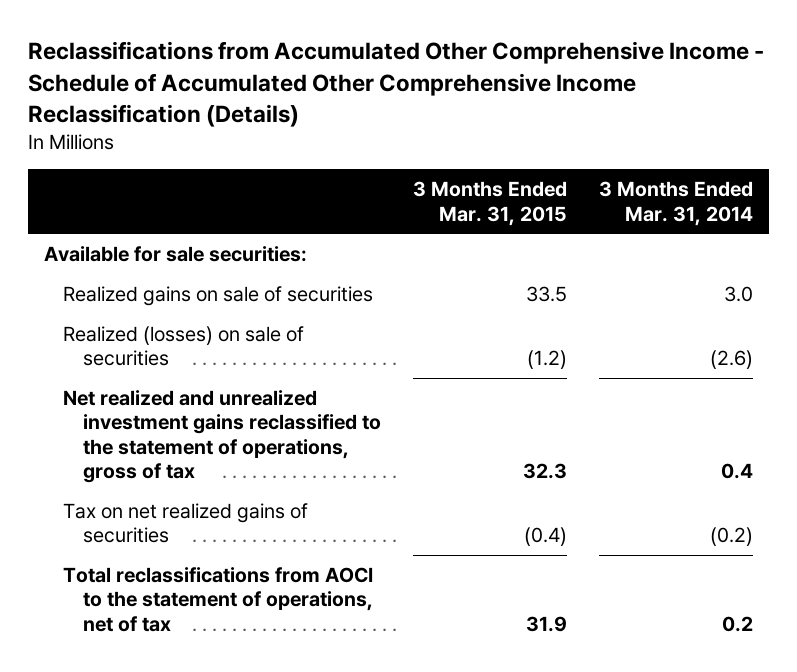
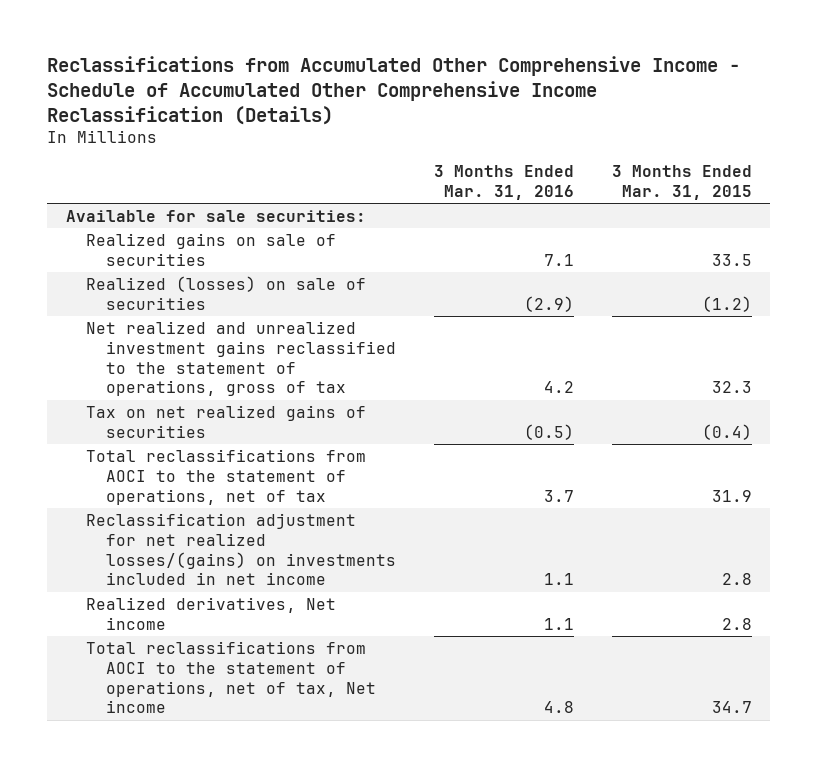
- | 3 Months Ended Mar. 31, 2015 | 3 Months Ended Mar. 31, 2014
+ | 3 Months Ended Mar. 31, 2016 | 3 Months Ended Mar. 31, 2015
+ Reclassification adjustment for net realized losses/(gains) on investments included in net income | 1.1 | 2.8
+ Realized derivatives, Net income | 1.1 | 2.8
+ Total reclassifications from AOCI to the statement of operations, net of tax, Net income | 4.8 | 34.7

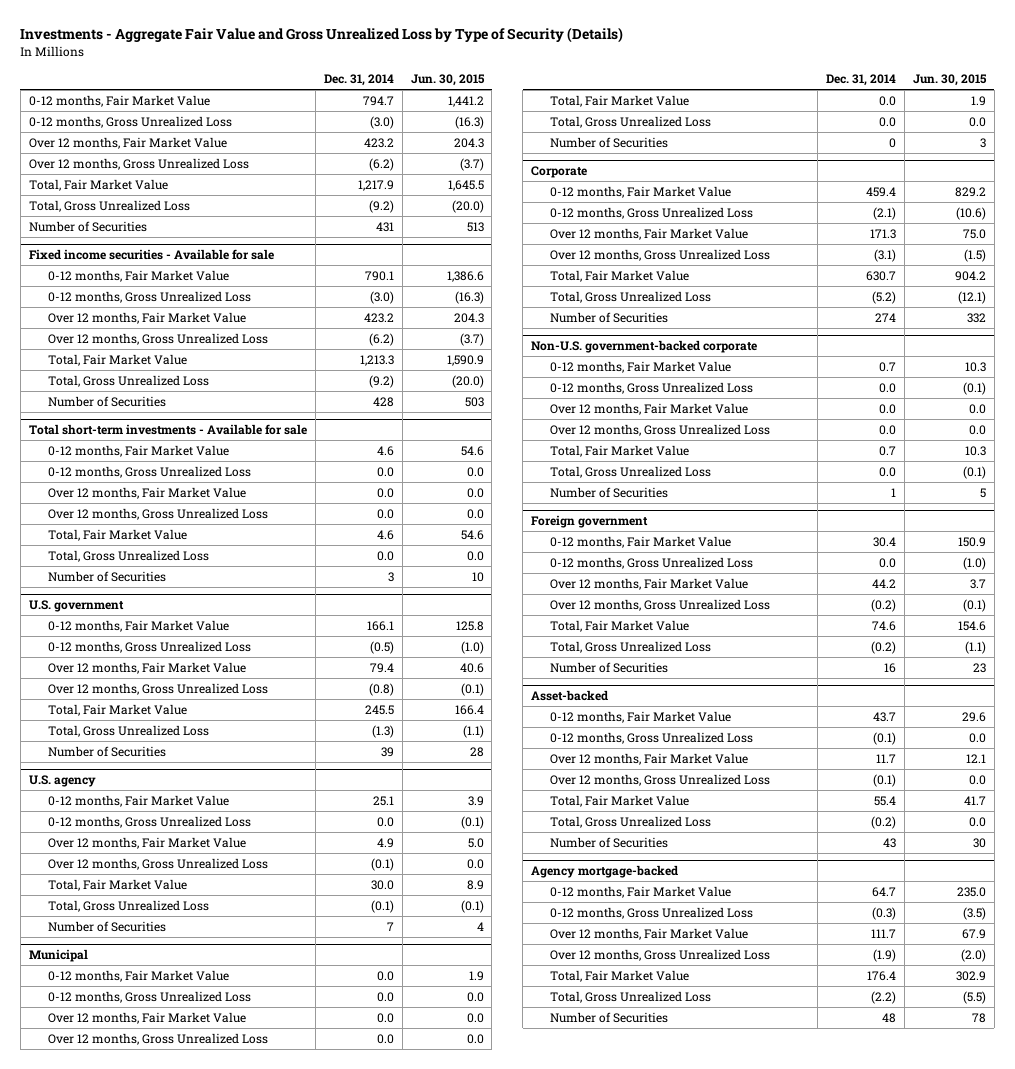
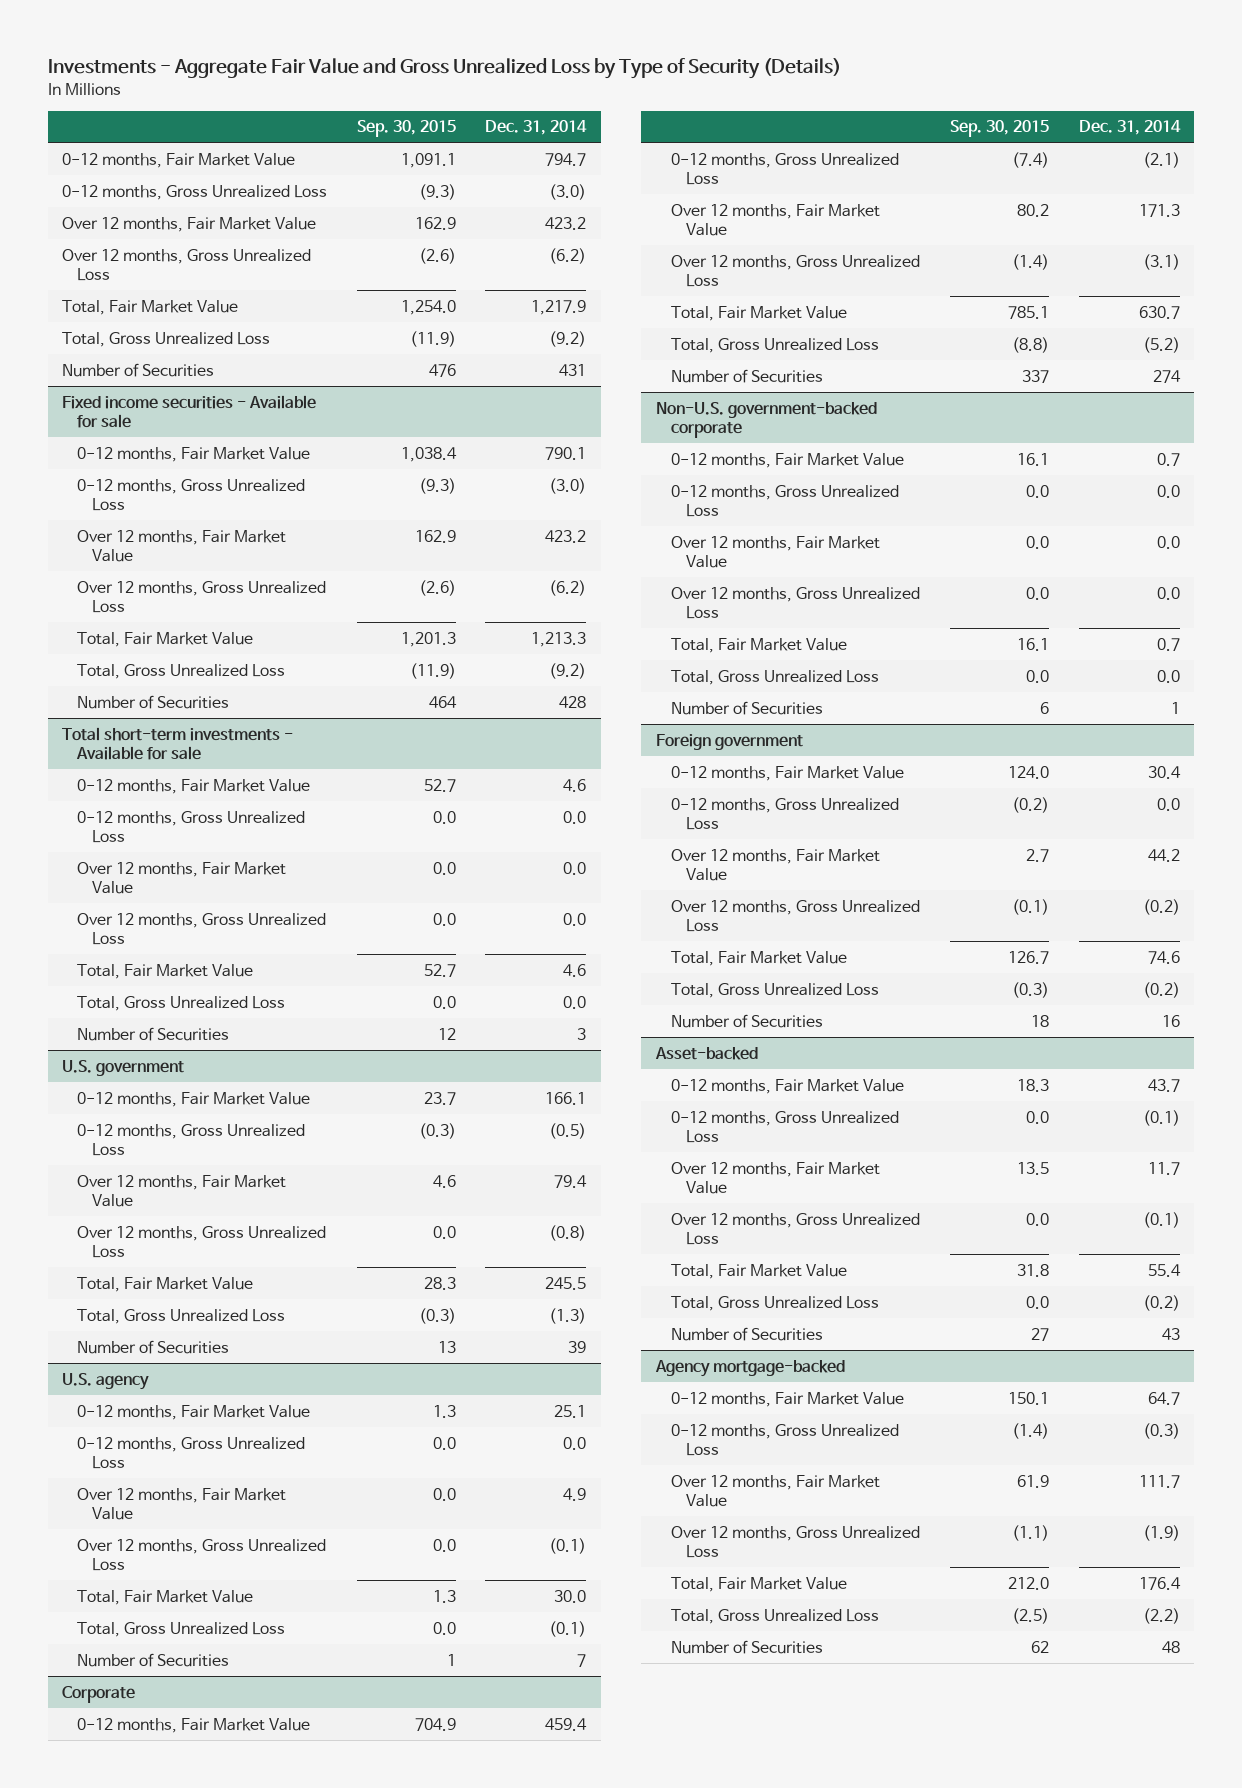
- | Dec. 31, 2014 | Jun. 30, 2015
+ | Sep. 30, 2015 | Dec. 31, 2014
- Municipal
- 0-12 months, Fair Market Value | 0.0 | 1.9
- 0-12 months, Gross Unrealized Loss | 0.0 | 0.0
- Over 12 months, Fair Market Value | 0.0 | 0.0
- Over 12 months, Gross Unrealized Loss | 0.0 | 0.0
- Total, Fair Market Value | 0.0 | 1.9
- Total, Gross Unrealized Loss | 0.0 | 0.0
- Number of Securities | 0 | 3

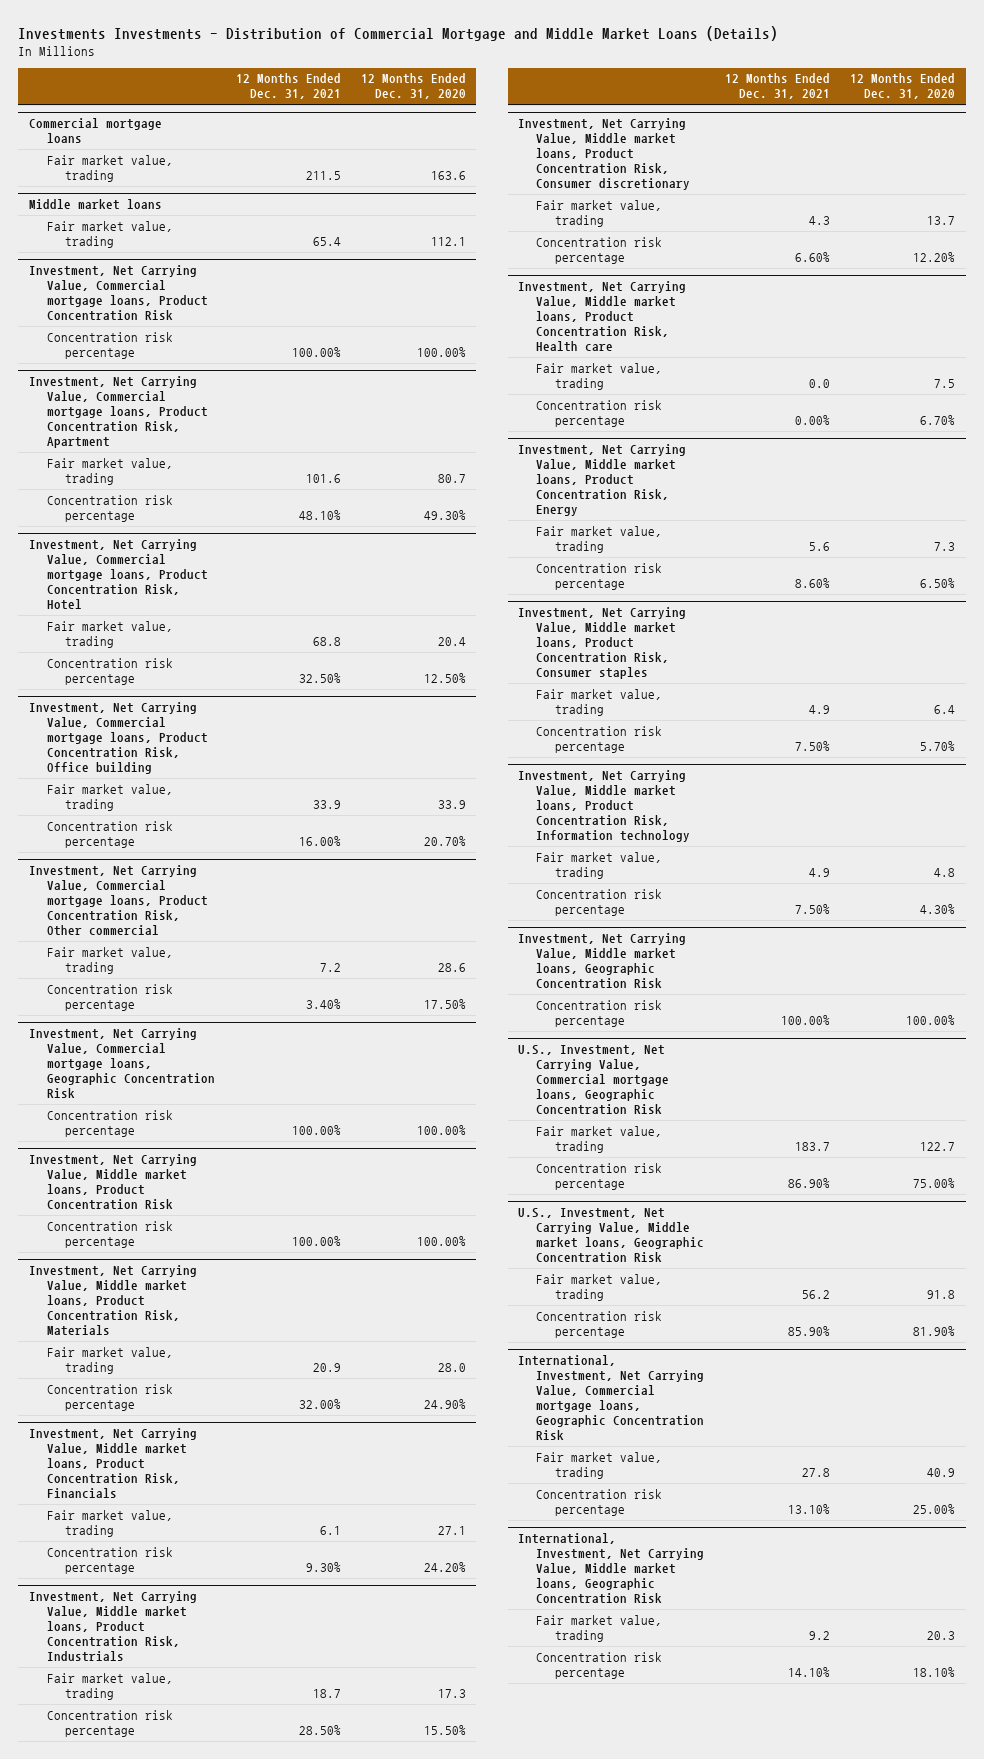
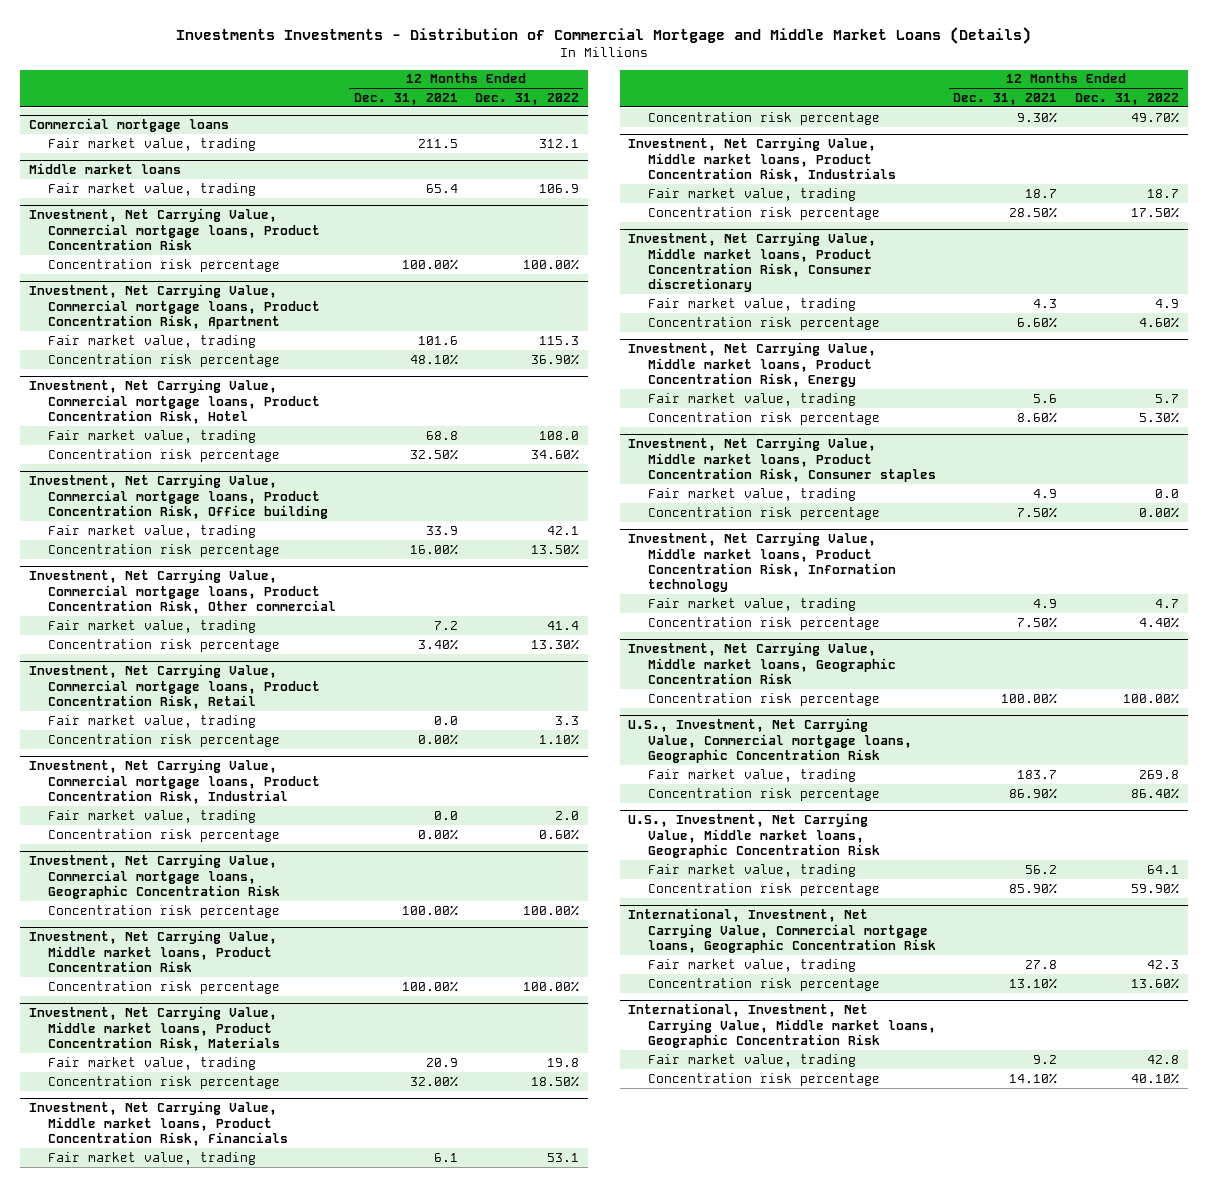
- | 12 Months Ended Dec. 31, 2021 | 12 Months Ended Dec. 31, 2020
+ | 12 Months Ended Dec. 31, 2021 | 12 Months Ended Dec. 31, 2022
+ Investment, Net Carrying Value, Commercial mortgage loans, Product Concentration Risk, Retail
+ Fair market value, trading | 0.0 | 3.3
+ Concentration risk percentage | 0.00% | 1.10%
+ Investment, Net Carrying Value, Commercial mortgage loans, Product Concentration Risk, Industrial
+ Fair market value, trading | 0.0 | 2.0
+ Concentration risk percentage | 0.00% | 0.60%
- Investment, Net Carrying Value, Middle market loans, Product Concentration Risk, Health care
- Fair market value, trading | 0.0 | 7.5
- Concentration risk percentage | 0.00% | 6.70%

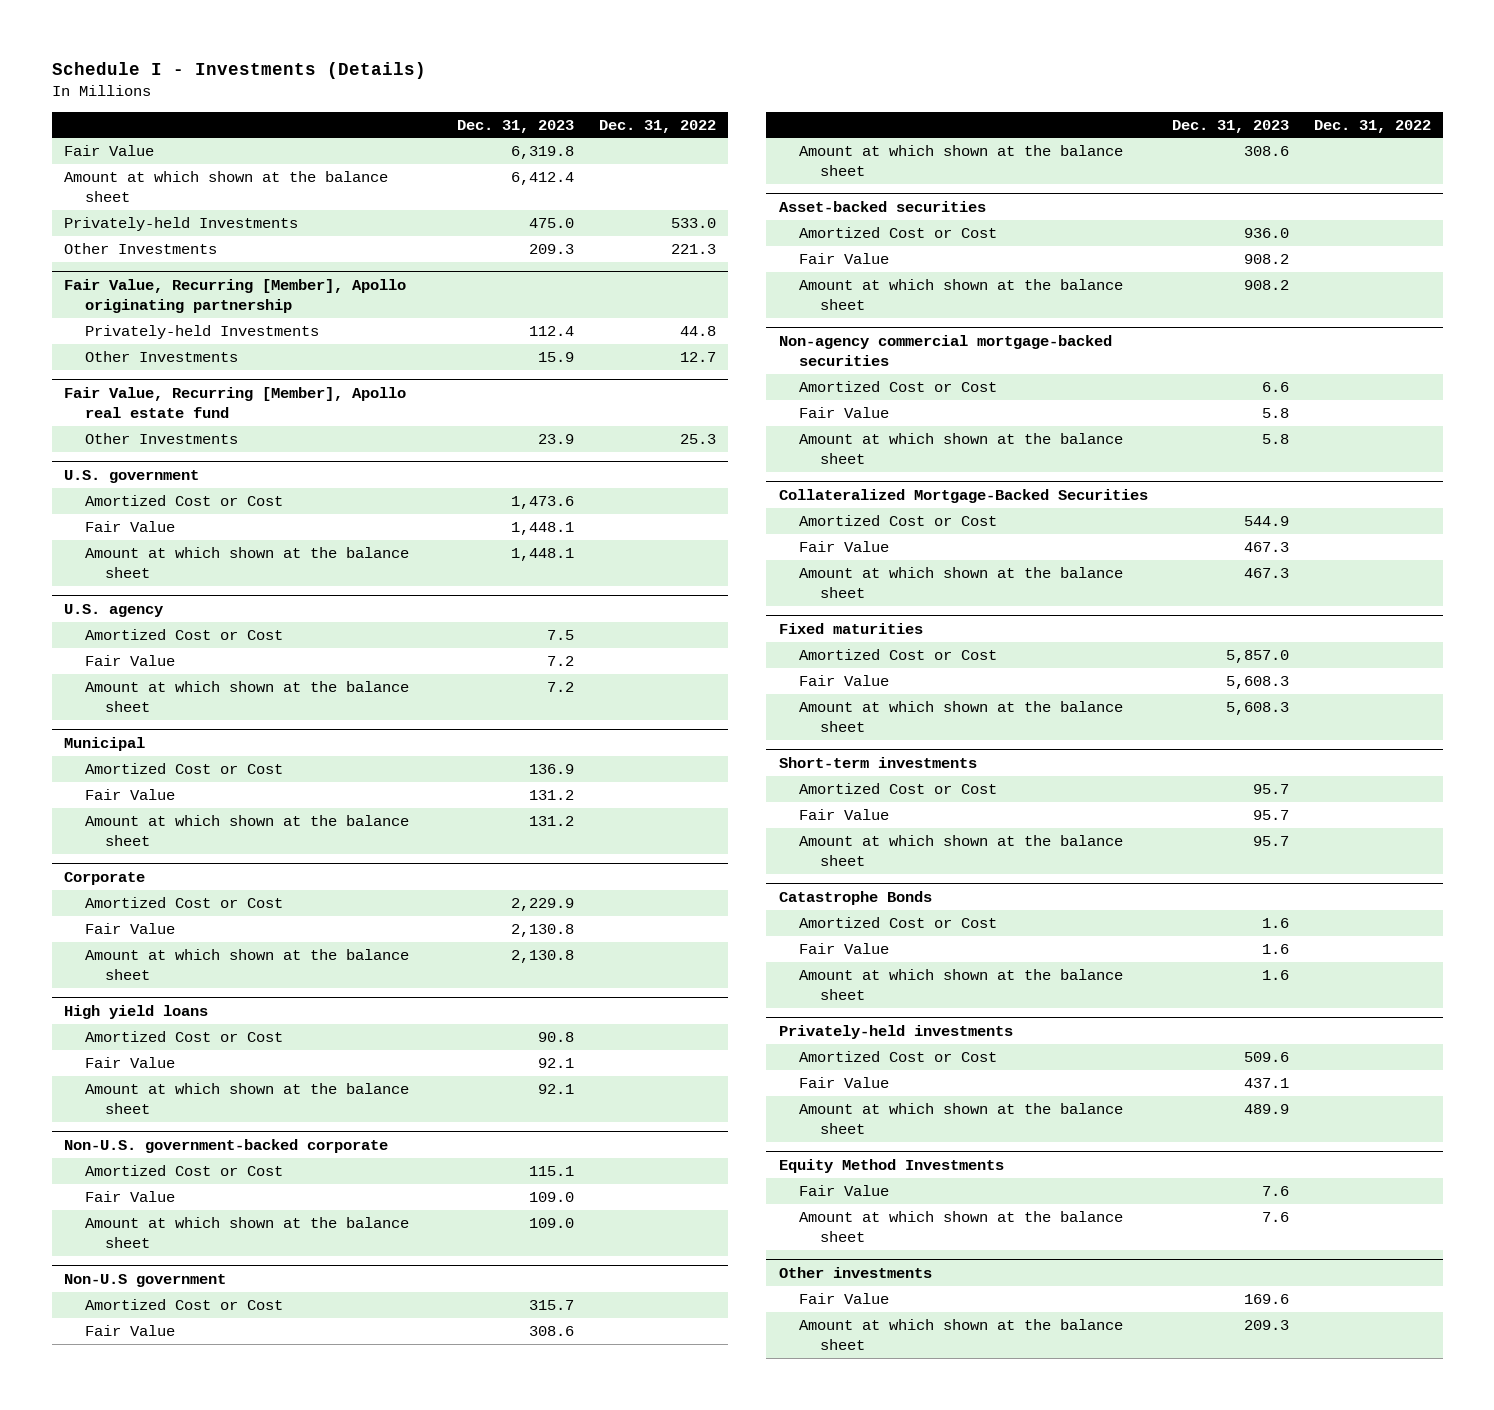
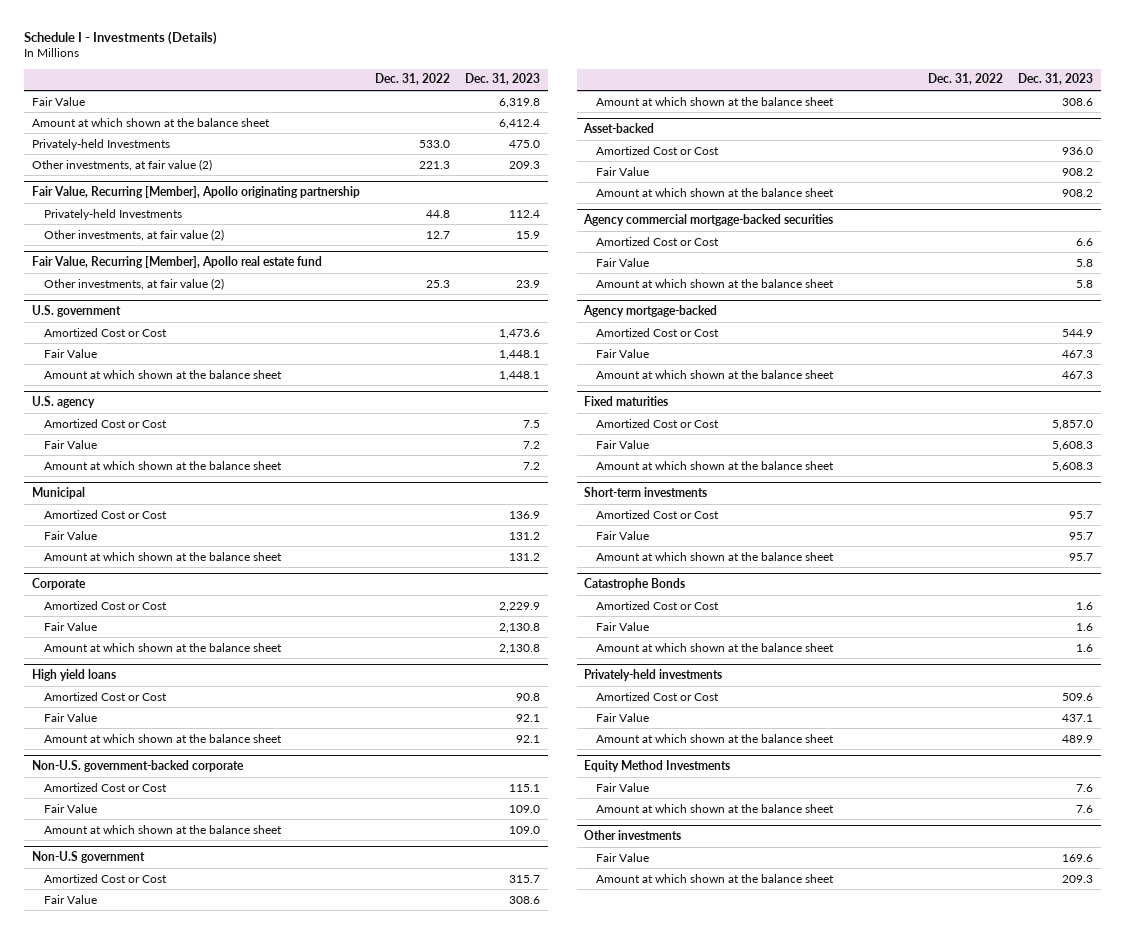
- | Dec. 31, 2023 | Dec. 31, 2022
+ | Dec. 31, 2022 | Dec. 31, 2023
- Other Investments | 209.3 | 221.3
+ Other investments, at fair value (2) | 221.3 | 209.3
@ Fair Value, Recurring [Member], Apollo originating partnership
- Other Investments | 15.9 | 12.7
+ Other investments, at fair value (2) | 12.7 | 15.9
@ Fair Value, Recurring [Member], Apollo real estate fund
- Other Investments | 23.9 | 25.3
+ Other investments, at fair value (2) | 25.3 | 23.9
- Asset-backed securities
+ Asset-backed
- Non-agency commercial mortgage-backed securities
+ Agency commercial mortgage-backed securities
- Collateralized Mortgage-Backed Securities
+ Agency mortgage-backed

